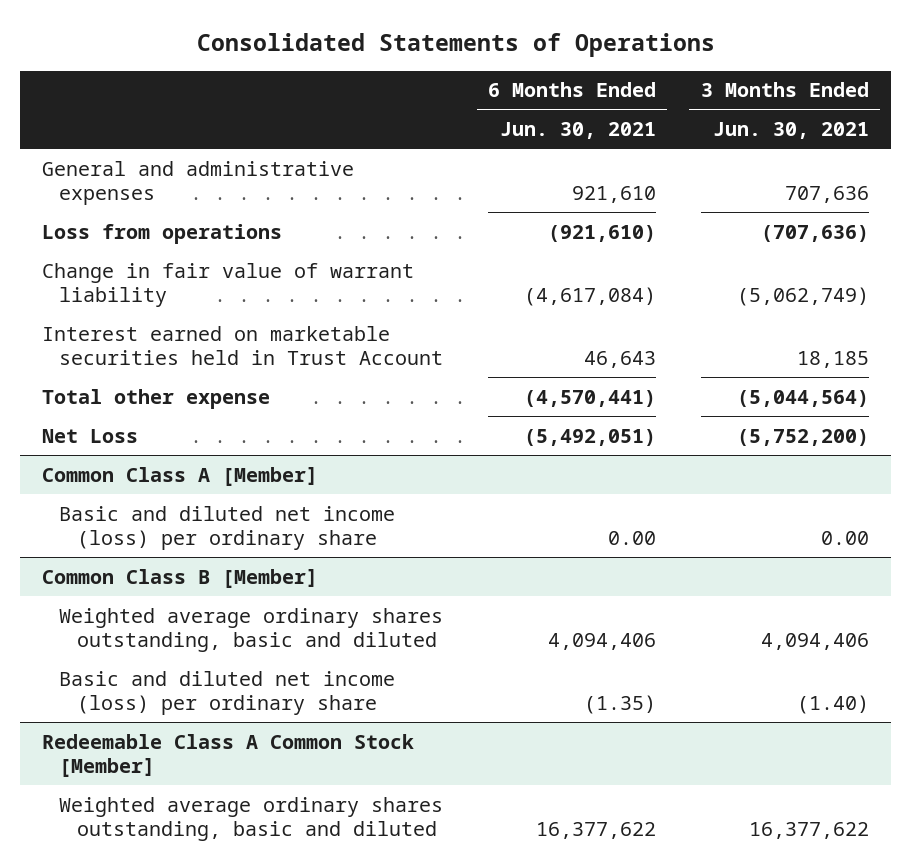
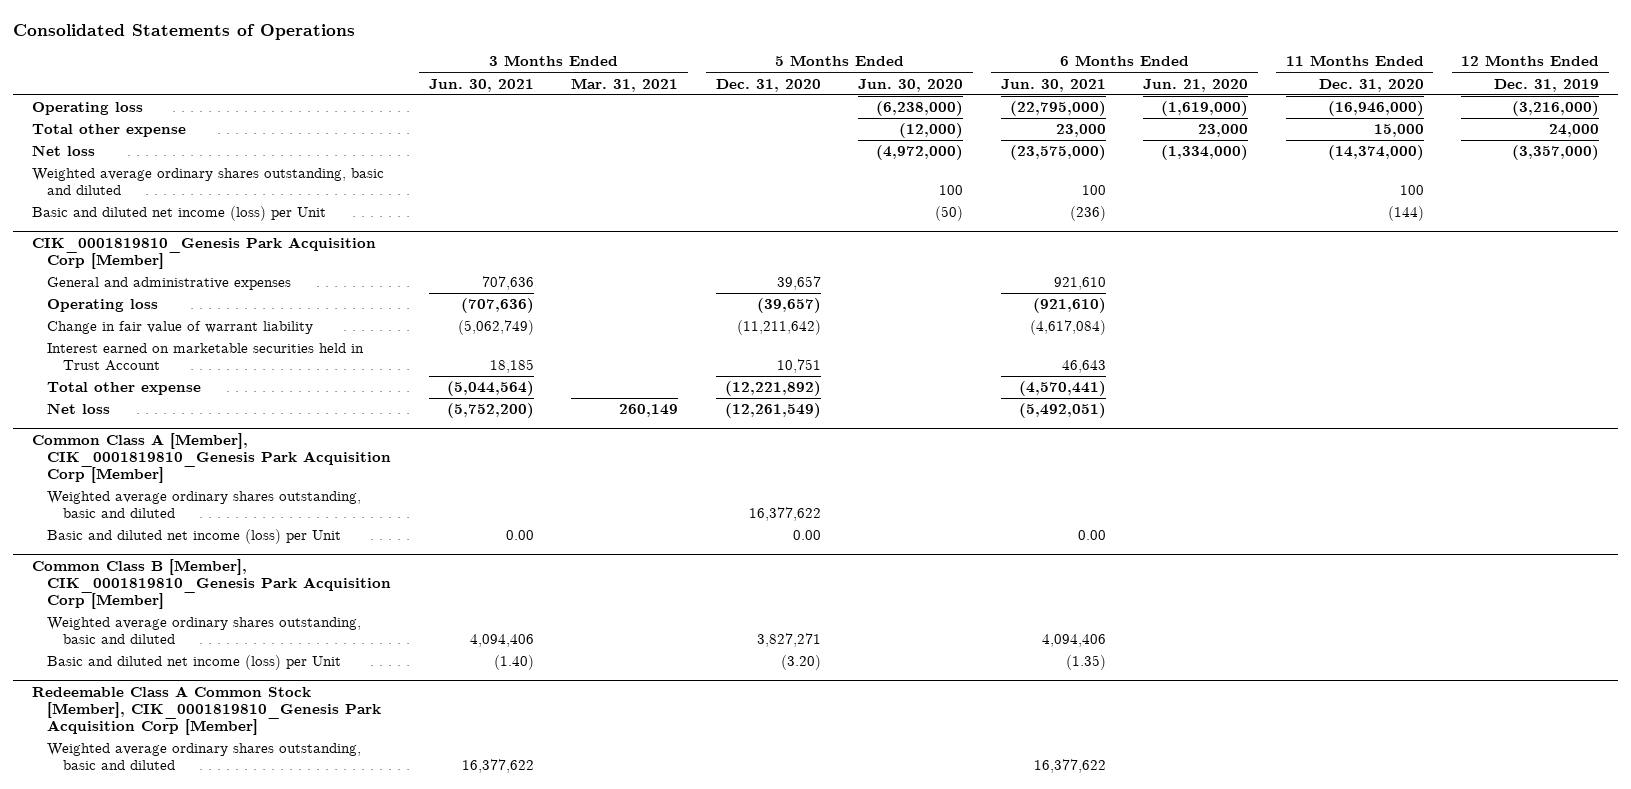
- | 6 Months Ended Jun. 30, 2021 | 3 Months Ended Jun. 30, 2021
+ | 3 Months Ended Jun. 30, 2021 | 3 Months Ended Mar. 31, 2021 | 5 Months Ended Dec. 31, 2020 | 5 Months Ended Jun. 30, 2020 | 6 Months Ended Jun. 30, 2021 | 6 Months Ended Jun. 21, 2020 | 11 Months Ended Dec. 31, 2020 | 12 Months Ended Dec. 31, 2019
+ Operating loss | | | | (6,238,000) | (22,795,000) | (1,619,000) | (16,946,000) | (3,216,000)
+ Total other expense | | | | (12,000) | 23,000 | 23,000 | 15,000 | 24,000
+ Net loss | | | | (4,972,000) | (23,575,000) | (1,334,000) | (14,374,000) | (3,357,000)
+ Weighted average ordinary shares outstanding, basic and diluted | | | | 100 | 100 | | 100 |
+ Basic and diluted net income (loss) per Unit | | | | (50) | (236) | | (144) |
+ CIK_0001819810_Genesis Park Acquisition Corp [Member]
- Loss from operations | (921,610) | (707,636)
+ Operating loss | (707,636) | | (39,657) | | (921,610) | | |
- Net Loss | (5,492,051) | (5,752,200)
- Common Class A [Member]
- Basic and diluted net income (loss) per ordinary share | 0.00 | 0.00
- Common Class B [Member]
+ Net loss | (5,752,200) | 260,149 | (12,261,549) | | (5,492,051) | | |
+ Common Class A [Member], CIK_0001819810_Genesis Park Acquisition Corp [Member]
+ Weighted average ordinary shares outstanding, basic and diluted | | | 16,377,622 | | | | |
+ Basic and diluted net income (loss) per Unit | 0.00 | | 0.00 | | 0.00 | | |
+ Common Class B [Member], CIK_0001819810_Genesis Park Acquisition Corp [Member]
- Basic and diluted net income (loss) per ordinary share | (1.35) | (1.40)
- Redeemable Class A Common Stock [Member]
+ Basic and diluted net income (loss) per Unit | (1.40) | | (3.20) | | (1.35) | | |
+ Redeemable Class A Common Stock [Member], CIK_0001819810_Genesis Park Acquisition Corp [Member]

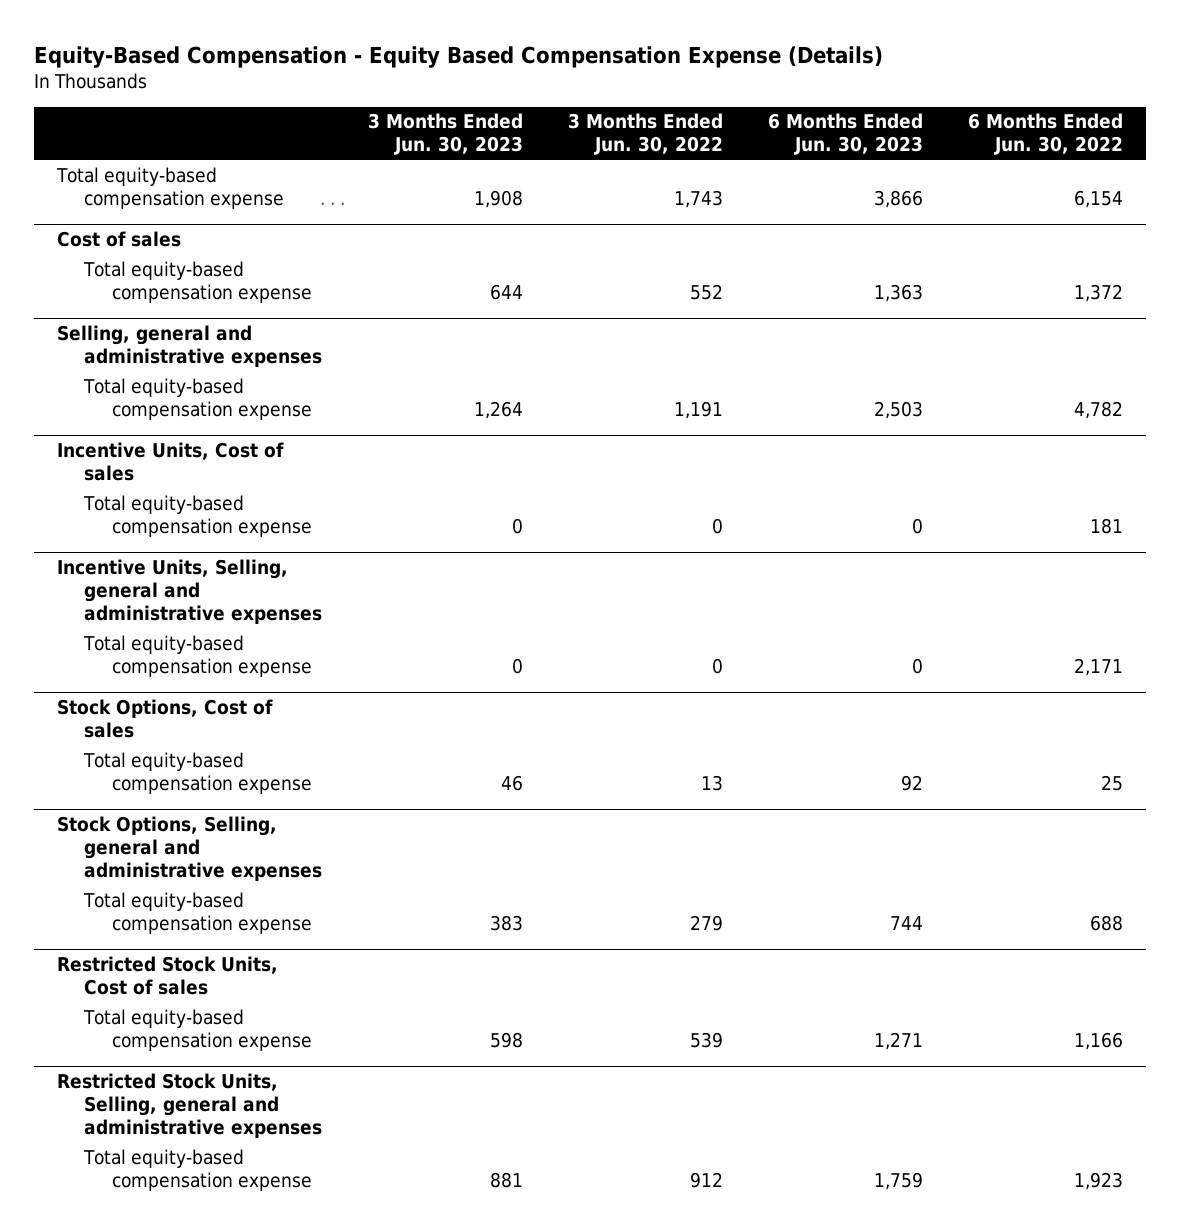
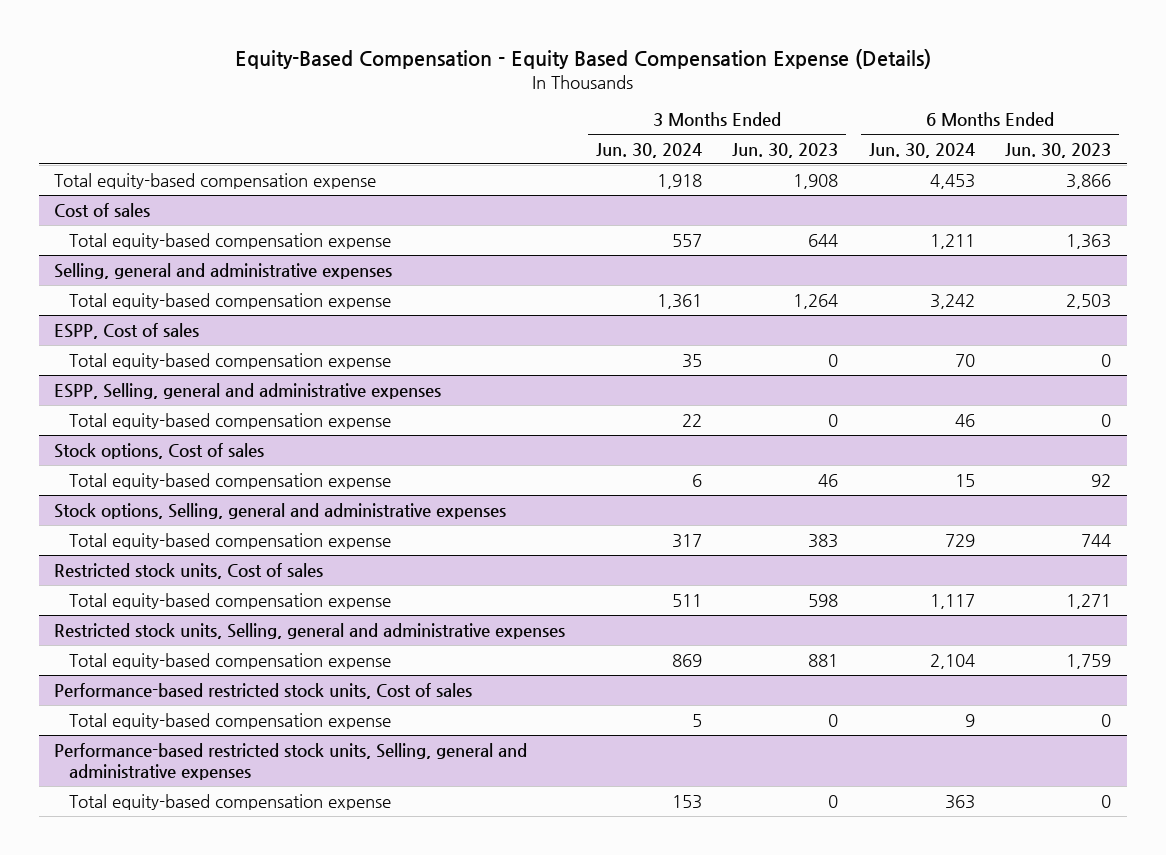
- | 3 Months Ended Jun. 30, 2023 | 3 Months Ended Jun. 30, 2022 | 6 Months Ended Jun. 30, 2023 | 6 Months Ended Jun. 30, 2022
+ | 3 Months Ended Jun. 30, 2024 | 3 Months Ended Jun. 30, 2023 | 6 Months Ended Jun. 30, 2024 | 6 Months Ended Jun. 30, 2023
- Incentive Units, Cost of sales
+ ESPP, Cost of sales
- Incentive Units, Selling, general and administrative expenses
+ ESPP, Selling, general and administrative expenses
- Stock Options, Cost of sales
+ Stock options, Cost of sales
- Stock Options, Selling, general and administrative expenses
+ Stock options, Selling, general and administrative expenses
- Restricted Stock Units, Cost of sales
+ Restricted stock units, Cost of sales
- Restricted Stock Units, Selling, general and administrative expenses
+ Restricted stock units, Selling, general and administrative expenses
+ Performance-based restricted stock units, Cost of sales
+ Total equity-based compensation expense | 5 | 0 | 9 | 0
+ Performance-based restricted stock units, Selling, general and administrative expenses
+ Total equity-based compensation expense | 153 | 0 | 363 | 0

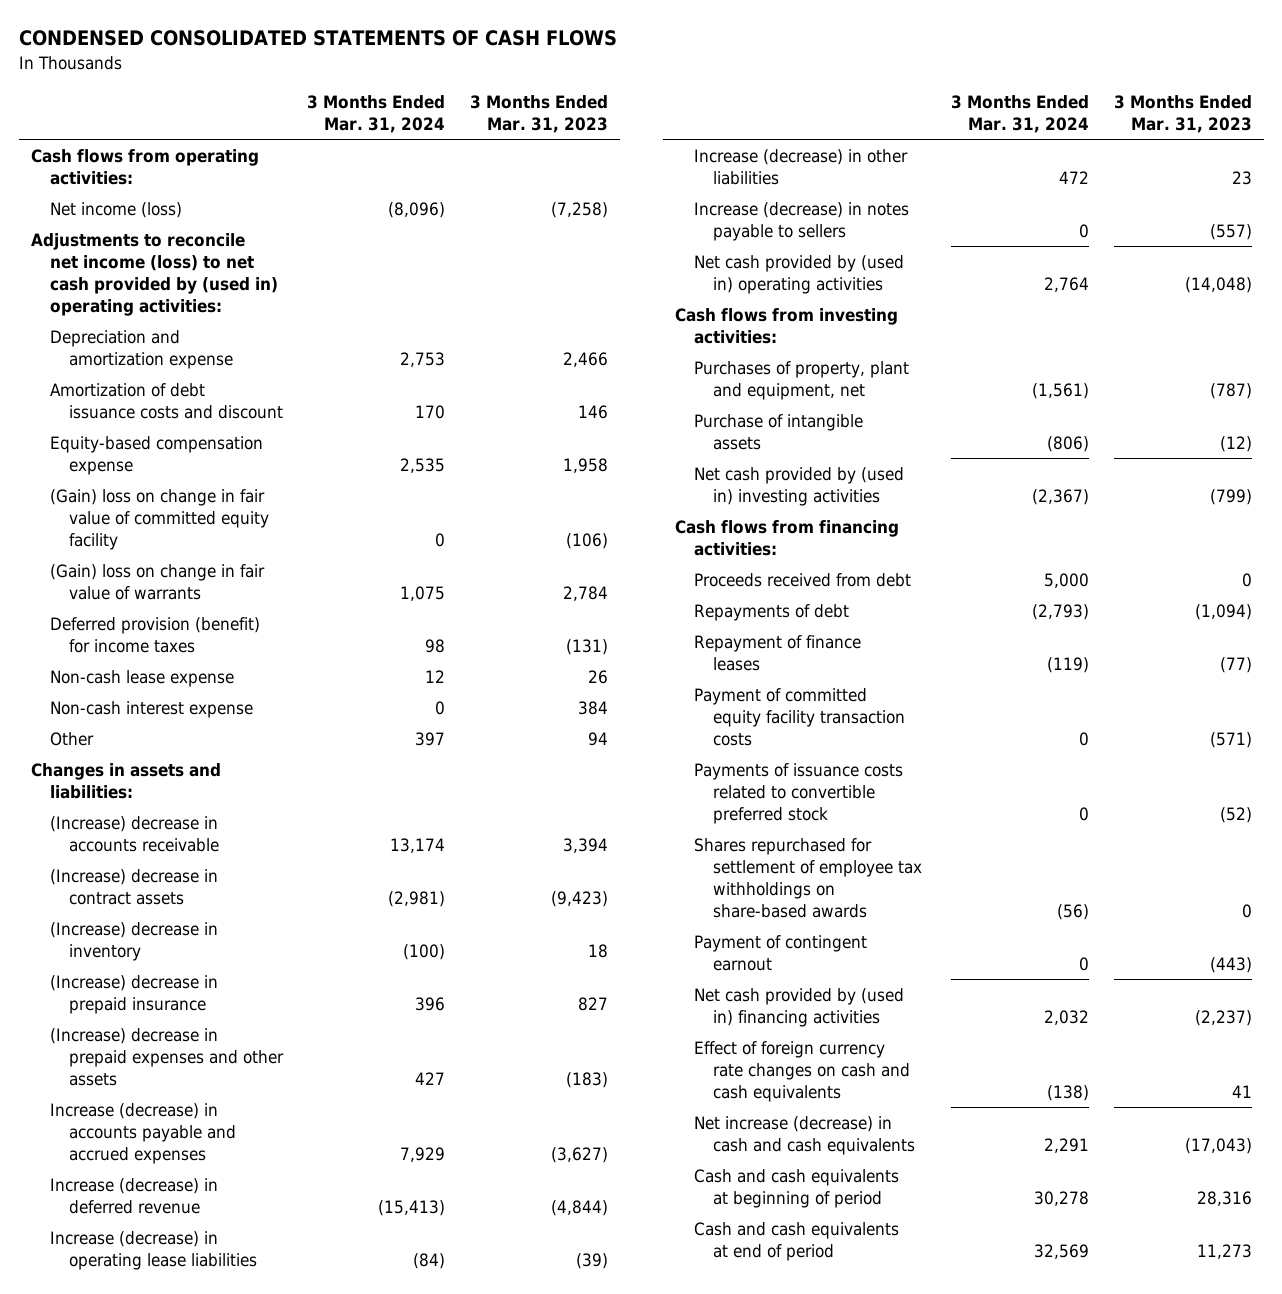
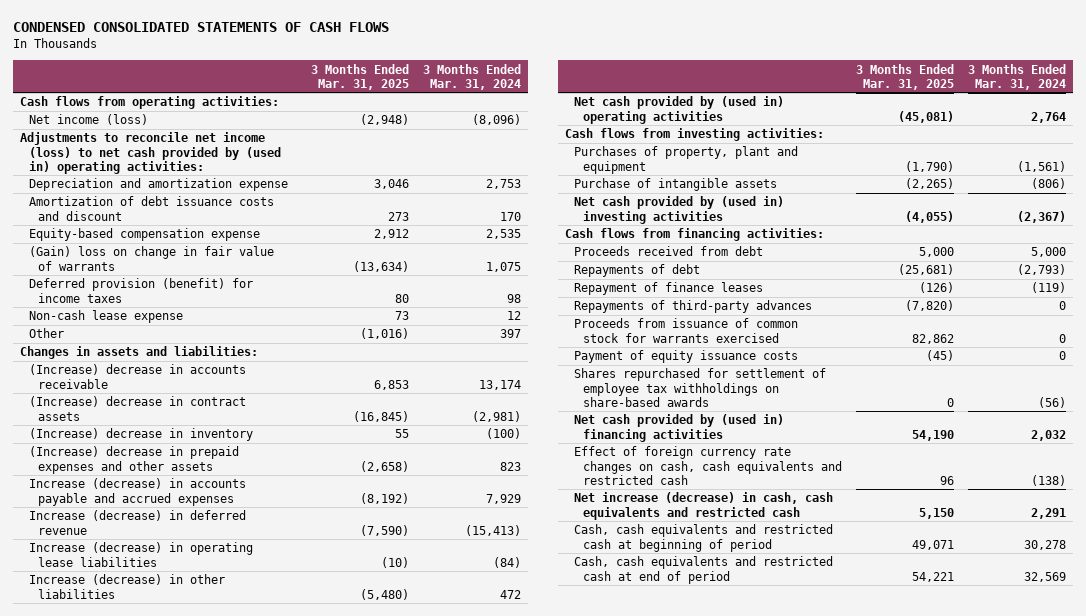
- | 3 Months Ended Mar. 31, 2024 | 3 Months Ended Mar. 31, 2023
+ | 3 Months Ended Mar. 31, 2025 | 3 Months Ended Mar. 31, 2024
- (Gain) loss on change in fair value of committed equity facility | 0 | (106)
- Non-cash interest expense | 0 | 384
- (Increase) decrease in prepaid insurance | 396 | 827
- (Increase) decrease in prepaid expenses and other assets | 427 | (183)
+ (Increase) decrease in prepaid expenses and other assets | (2,658) | 823
- Increase (decrease) in notes payable to sellers | 0 | (557)
- Purchases of property, plant and equipment, net | (1,561) | (787)
+ Purchases of property, plant and equipment | (1,790) | (1,561)
- Payment of committed equity facility transaction costs | 0 | (571)
- Payments of issuance costs related to convertible preferred stock | 0 | (52)
+ Repayments of third-party advances | (7,820) | 0
+ Proceeds from issuance of common stock for warrants exercised | 82,862 | 0
+ Payment of equity issuance costs | (45) | 0
- Payment of contingent earnout | 0 | (443)
- Effect of foreign currency rate changes on cash and cash equivalents | (138) | 41
- Net increase (decrease) in cash and cash equivalents | 2,291 | (17,043)
- Cash and cash equivalents at beginning of period | 30,278 | 28,316
- Cash and cash equivalents at end of period | 32,569 | 11,273
+ Effect of foreign currency rate changes on cash, cash equivalents and restricted cash | 96 | (138)
+ Net increase (decrease) in cash, cash equivalents and restricted cash | 5,150 | 2,291
+ Cash, cash equivalents and restricted cash at beginning of period | 49,071 | 30,278
+ Cash, cash equivalents and restricted cash at end of period | 54,221 | 32,569

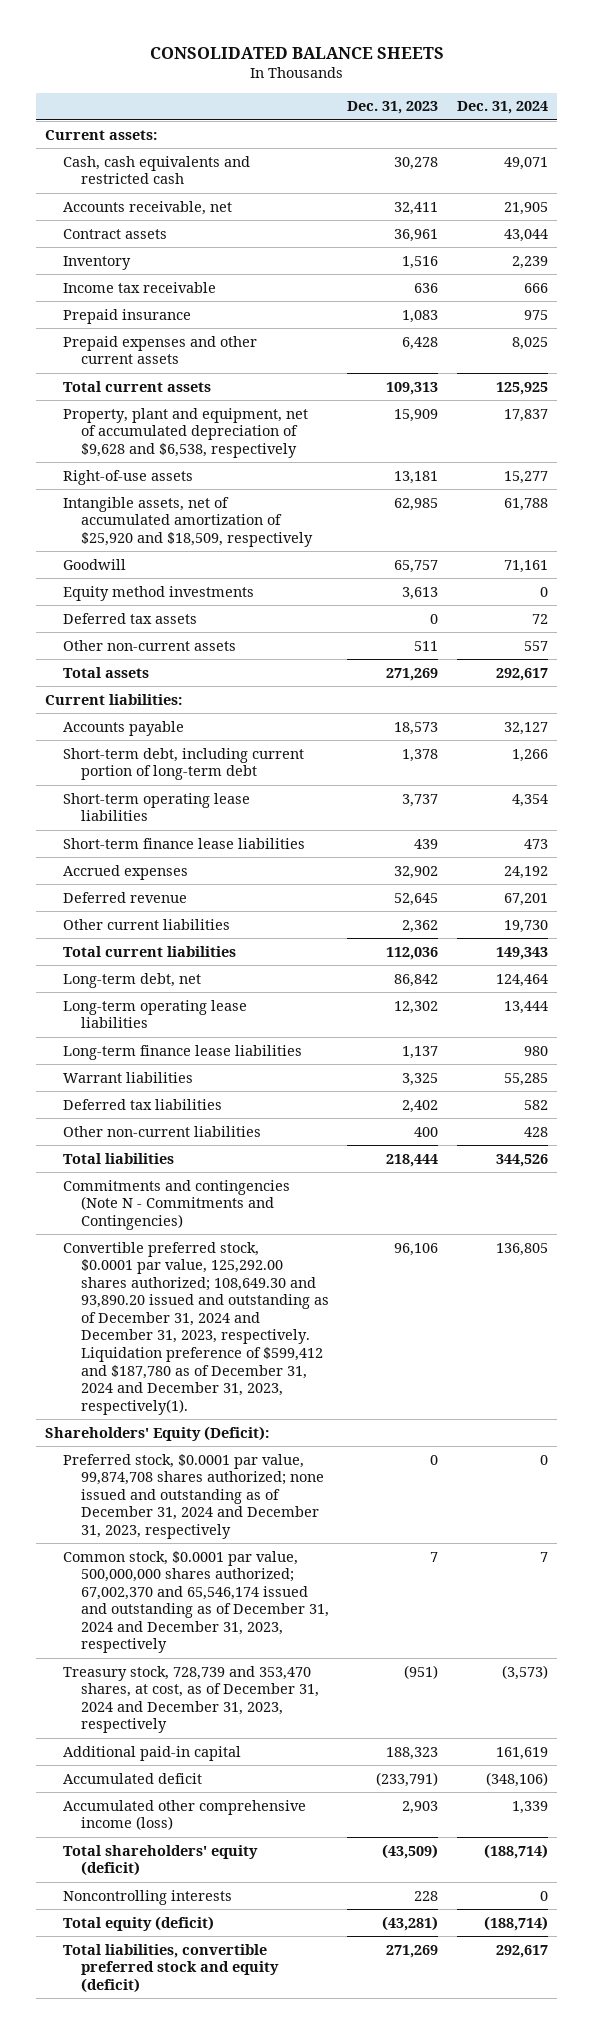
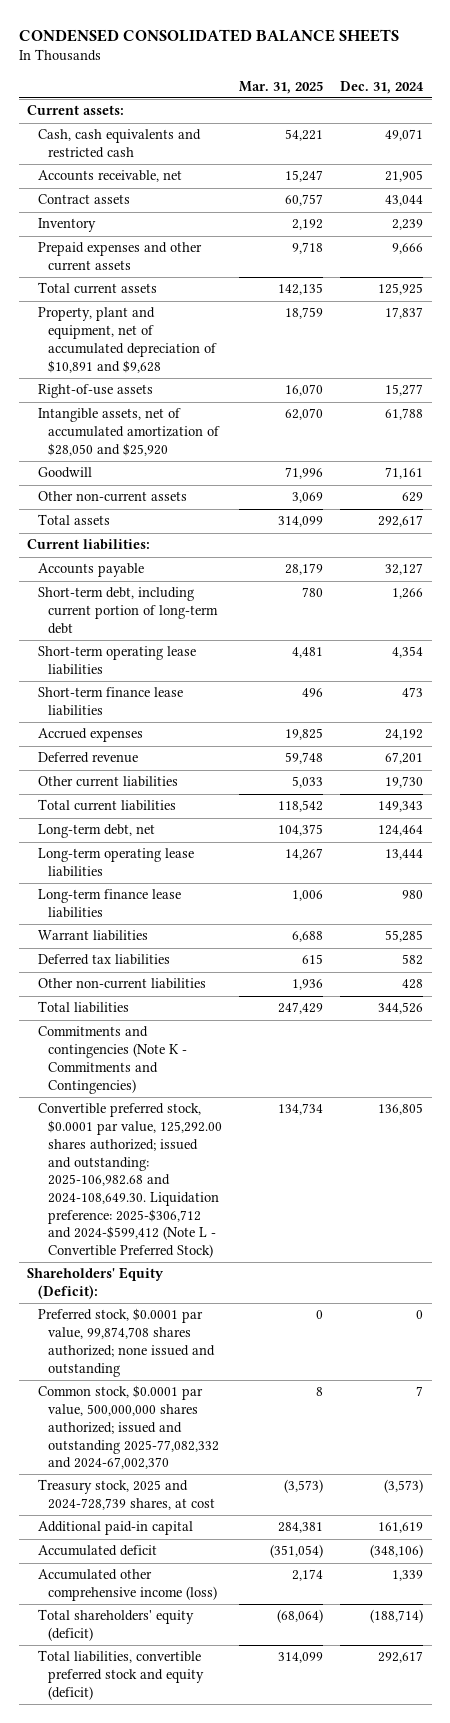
- CONSOLIDATED BALANCE SHEETS
+ CONDENSED CONSOLIDATED BALANCE SHEETS
- | Dec. 31, 2023 | Dec. 31, 2024
+ | Mar. 31, 2025 | Dec. 31, 2024
- Income tax receivable | 636 | 666
- Prepaid insurance | 1,083 | 975
- Prepaid expenses and other current assets | 6,428 | 8,025
+ Prepaid expenses and other current assets | 9,718 | 9,666
- Property, plant and equipment, net of accumulated depreciation of $9,628 and $6,538, respectively | 15,909 | 17,837
+ Property, plant and equipment, net of accumulated depreciation of $10,891 and $9,628 | 18,759 | 17,837
- Intangible assets, net of accumulated amortization of $25,920 and $18,509, respectively | 62,985 | 61,788
+ Intangible assets, net of accumulated amortization of $28,050 and $25,920 | 62,070 | 61,788
- Equity method investments | 3,613 | 0
- Deferred tax assets | 0 | 72
- Other non-current assets | 511 | 557
+ Other non-current assets | 3,069 | 629
- Commitments and contingencies (Note N - Commitments and Contingencies)
- Convertible preferred stock, $0.0001 par value, 125,292.00 shares authorized; 108,649.30 and 93,890.20 issued and outstanding as of December 31, 2024 and December 31, 2023, respectively. Liquidation preference of $599,412 and $187,780 as of December 31, 2024 and December 31, 2023, respectively(1). | 96,106 | 136,805
+ Commitments and contingencies (Note K - Commitments and Contingencies)
+ Convertible preferred stock, $0.0001 par value, 125,292.00 shares authorized; issued and outstanding: 2025-106,982.68 and 2024-108,649.30. Liquidation preference: 2025-$306,712 and 2024-$599,412 (Note L - Convertible Preferred Stock) | 134,734 | 136,805
- Preferred stock, $0.0001 par value, 99,874,708 shares authorized; none issued and outstanding as of December 31, 2024 and December 31, 2023, respectively | 0 | 0
- Common stock, $0.0001 par value, 500,000,000 shares authorized; 67,002,370 and 65,546,174 issued and outstanding as of December 31, 2024 and December 31, 2023, respectively | 7 | 7
- Treasury stock, 728,739 and 353,470 shares, at cost, as of December 31, 2024 and December 31, 2023, respectively | (951) | (3,573)
+ Preferred stock, $0.0001 par value, 99,874,708 shares authorized; none issued and outstanding | 0 | 0
+ Common stock, $0.0001 par value, 500,000,000 shares authorized; issued and outstanding 2025-77,082,332 and 2024-67,002,370 | 8 | 7
+ Treasury stock, 2025 and 2024-728,739 shares, at cost | (3,573) | (3,573)
- Noncontrolling interests | 228 | 0
- Total equity (deficit) | (43,281) | (188,714)

